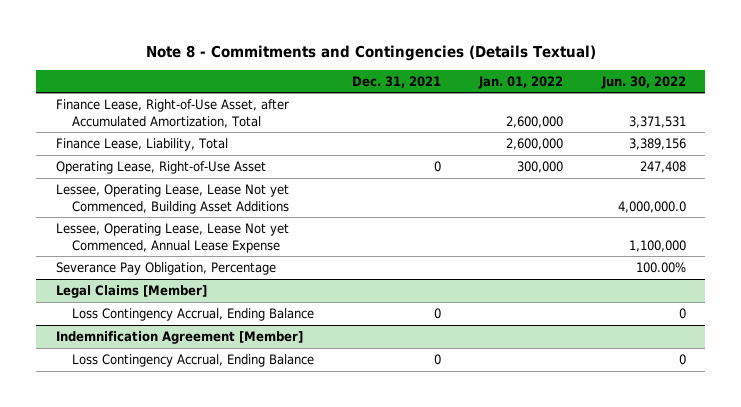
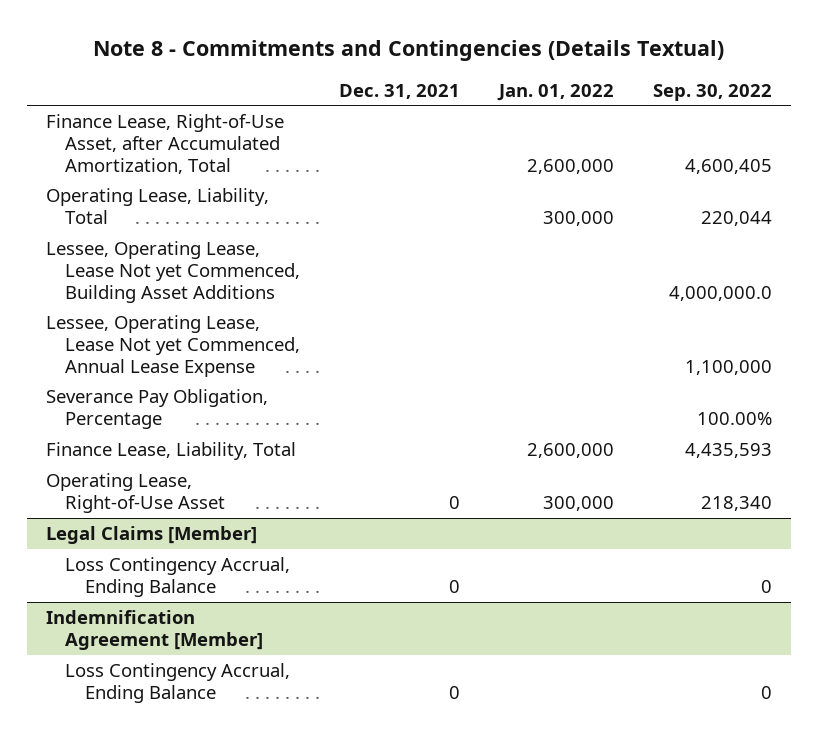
- | Dec. 31, 2021 | Jan. 01, 2022 | Jun. 30, 2022
+ | Dec. 31, 2021 | Jan. 01, 2022 | Sep. 30, 2022
+ Operating Lease, Liability, Total | | 300,000 | 220,044
moved down: Finance Lease, Liability, Total | | 2,600,000 | 4,435,593
moved down: Operating Lease, Right-of-Use Asset | 0 | 300,000 | 218,340

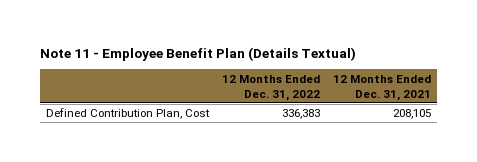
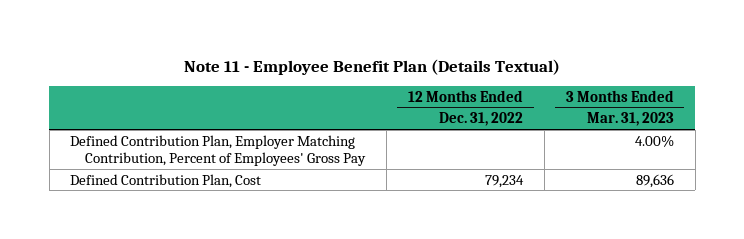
- | 12 Months Ended Dec. 31, 2022 | 12 Months Ended Dec. 31, 2021
+ | 12 Months Ended Dec. 31, 2022 | 3 Months Ended Mar. 31, 2023
- Defined Contribution Plan, Cost | 336,383 | 208,105
+ Defined Contribution Plan, Employer Matching Contribution, Percent of Employees' Gross Pay | | 4.00%
+ Defined Contribution Plan, Cost | 79,234 | 89,636

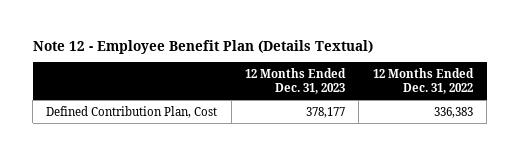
- Note 11 - Employee Benefit Plan (Details Textual)
+ Note 12 - Employee Benefit Plan (Details Textual)
- | 12 Months Ended Dec. 31, 2022 | 3 Months Ended Mar. 31, 2023
+ | 12 Months Ended Dec. 31, 2023 | 12 Months Ended Dec. 31, 2022
- Defined Contribution Plan, Employer Matching Contribution, Percent of Employees' Gross Pay | | 4.00%
- Defined Contribution Plan, Cost | 79,234 | 89,636
+ Defined Contribution Plan, Cost | 378,177 | 336,383

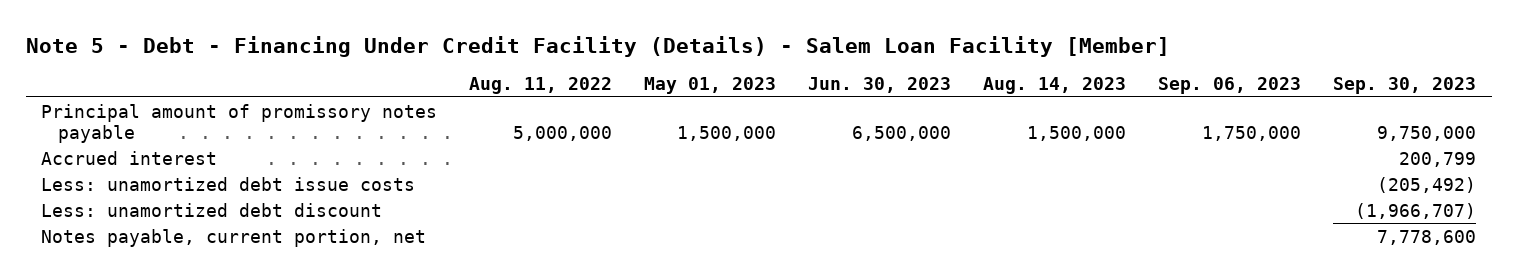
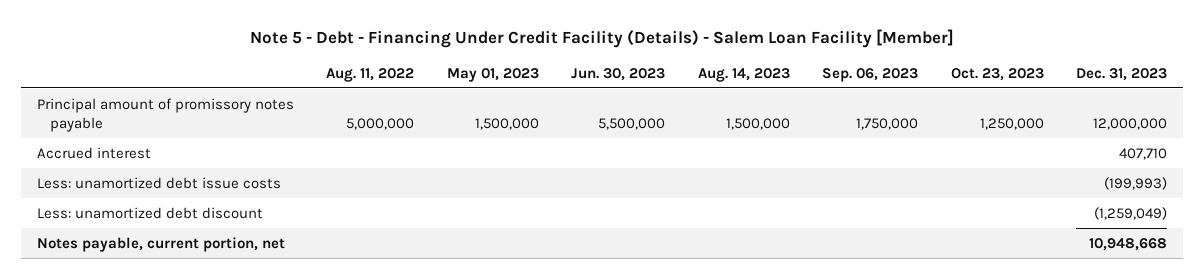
- | Aug. 11, 2022 | May 01, 2023 | Jun. 30, 2023 | Aug. 14, 2023 | Sep. 06, 2023 | Sep. 30, 2023
+ | Aug. 11, 2022 | May 01, 2023 | Jun. 30, 2023 | Aug. 14, 2023 | Sep. 06, 2023 | Oct. 23, 2023 | Dec. 31, 2023
- Principal amount of promissory notes payable | 5,000,000 | 1,500,000 | 6,500,000 | 1,500,000 | 1,750,000 | 9,750,000
+ Principal amount of promissory notes payable | 5,000,000 | 1,500,000 | 5,500,000 | 1,500,000 | 1,750,000 | 1,250,000 | 12,000,000

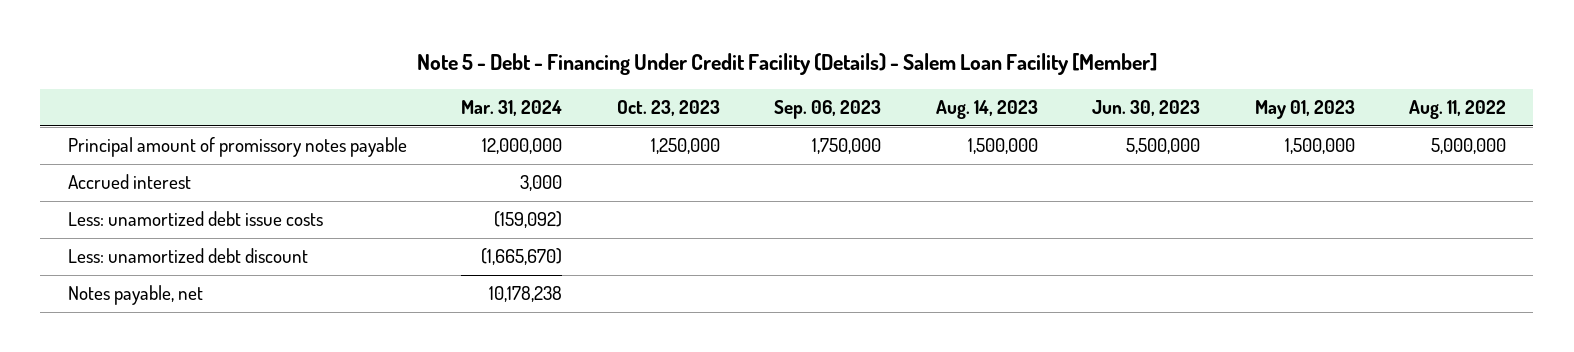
- | Aug. 11, 2022 | May 01, 2023 | Jun. 30, 2023 | Aug. 14, 2023 | Sep. 06, 2023 | Oct. 23, 2023 | Dec. 31, 2023
+ | Mar. 31, 2024 | Oct. 23, 2023 | Sep. 06, 2023 | Aug. 14, 2023 | Jun. 30, 2023 | May 01, 2023 | Aug. 11, 2022
- Notes payable, current portion, net | | | | | | | 10,948,668
+ Notes payable, net | 10,178,238 | | | | | |

